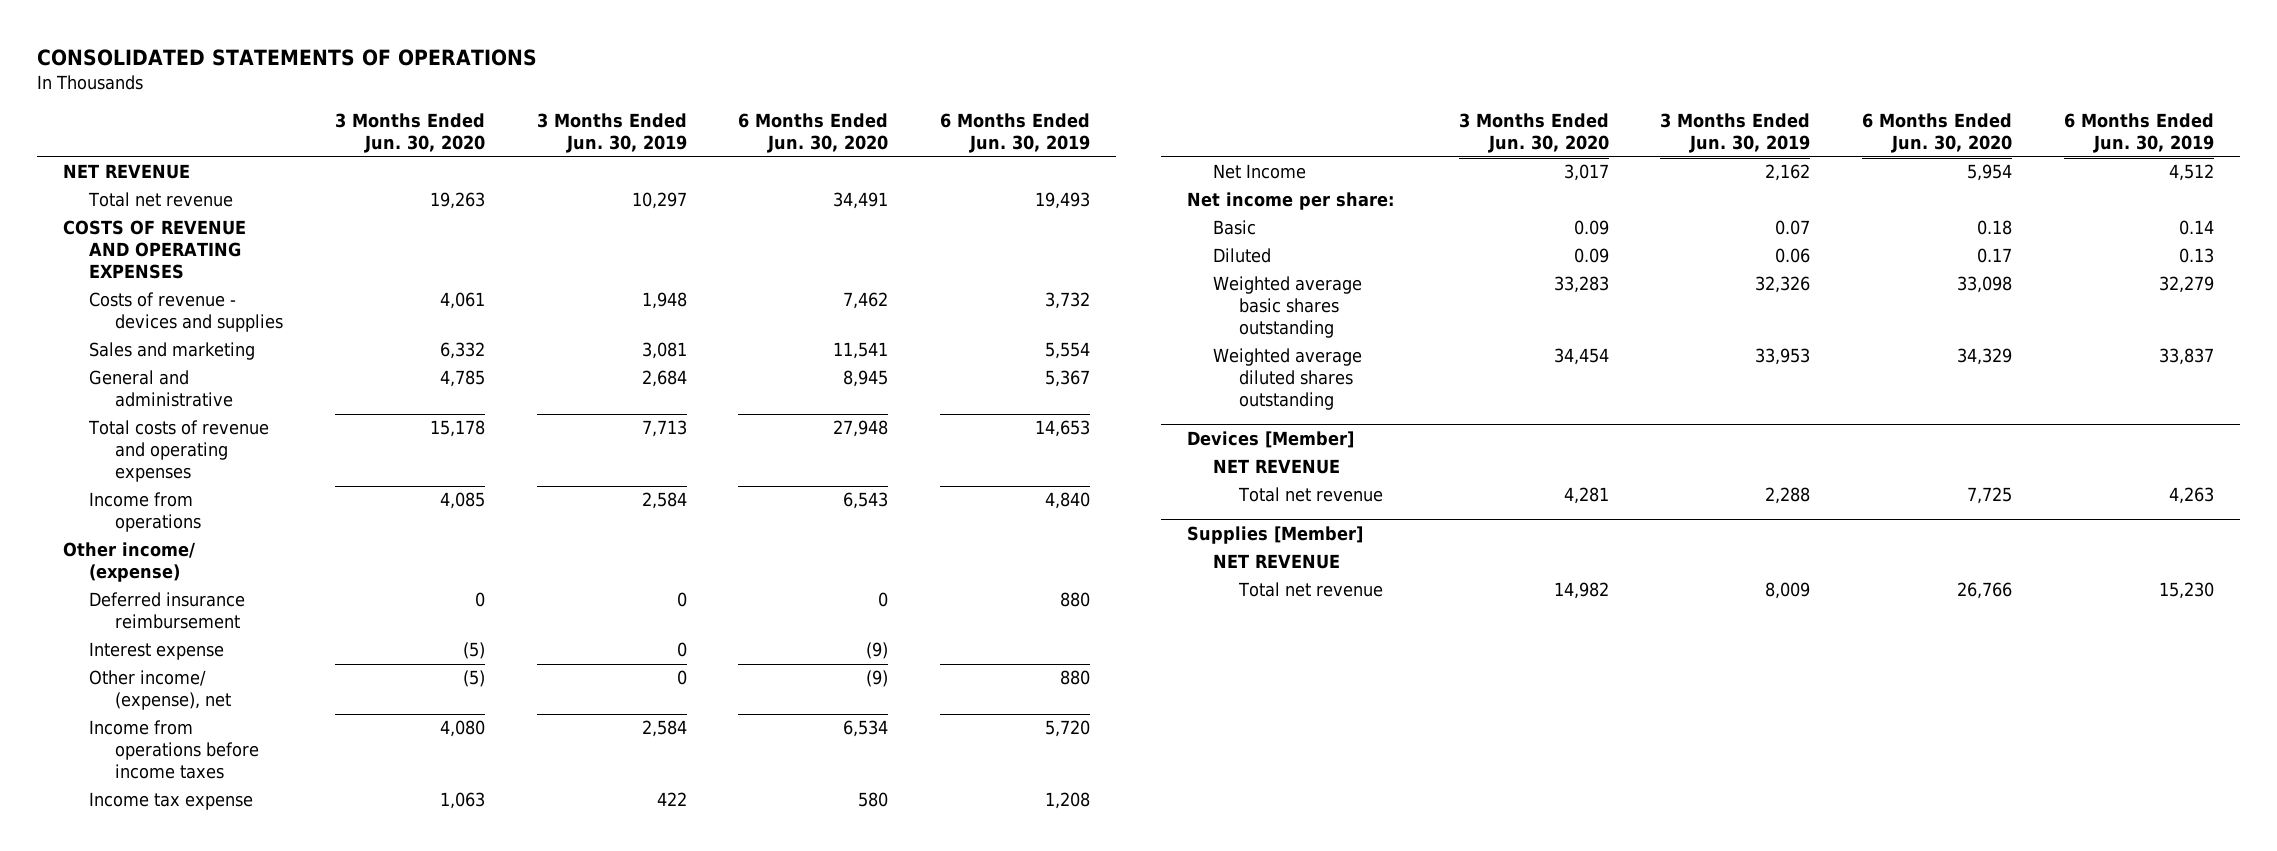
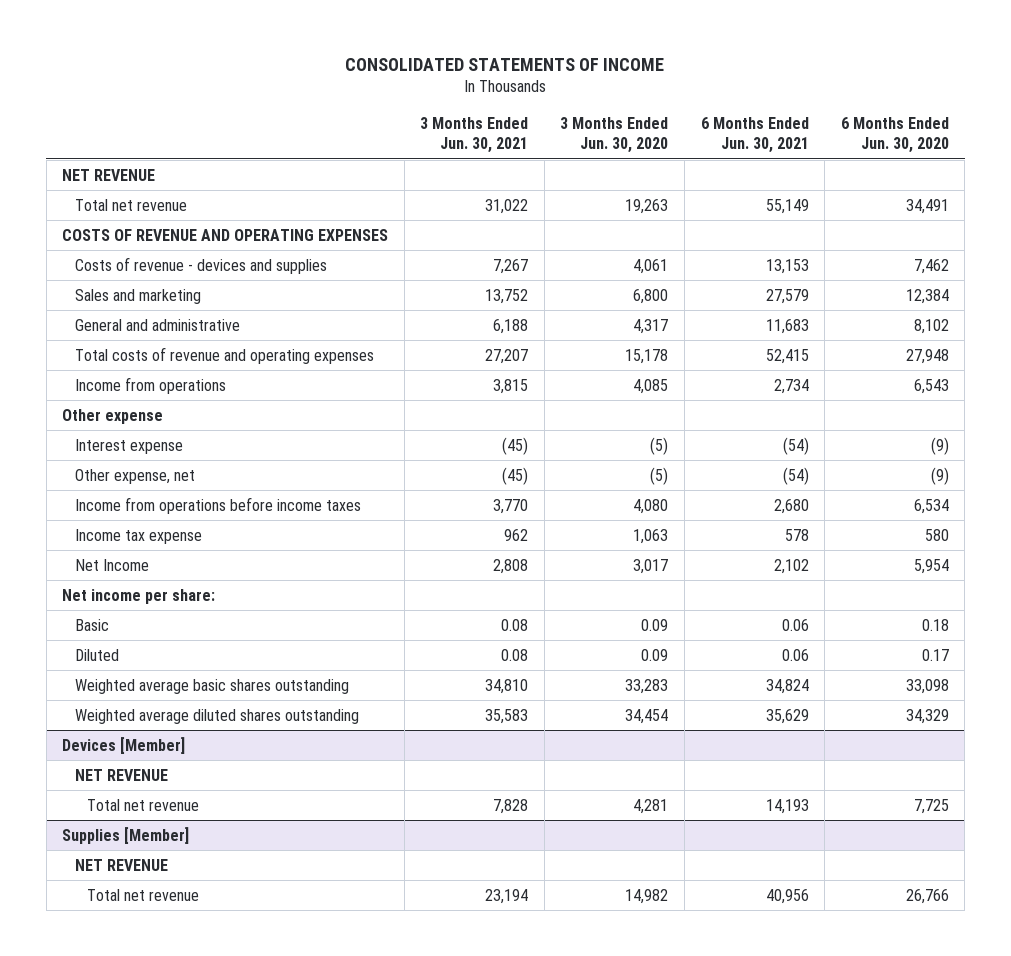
- CONSOLIDATED STATEMENTS OF OPERATIONS
+ CONSOLIDATED STATEMENTS OF INCOME
- | 3 Months Ended Jun. 30, 2020 | 3 Months Ended Jun. 30, 2019 | 6 Months Ended Jun. 30, 2020 | 6 Months Ended Jun. 30, 2019
+ | 3 Months Ended Jun. 30, 2021 | 3 Months Ended Jun. 30, 2020 | 6 Months Ended Jun. 30, 2021 | 6 Months Ended Jun. 30, 2020
- Sales and marketing | 6,332 | 3,081 | 11,541 | 5,554
- General and administrative | 4,785 | 2,684 | 8,945 | 5,367
+ Sales and marketing | 13,752 | 6,800 | 27,579 | 12,384
+ General and administrative | 6,188 | 4,317 | 11,683 | 8,102
- Other income/ (expense)
- Deferred insurance reimbursement | 0 | 0 | 0 | 880
+ Other expense
- Other income/ (expense), net | (5) | 0 | (9) | 880
+ Other expense, net | (45) | (5) | (54) | (9)

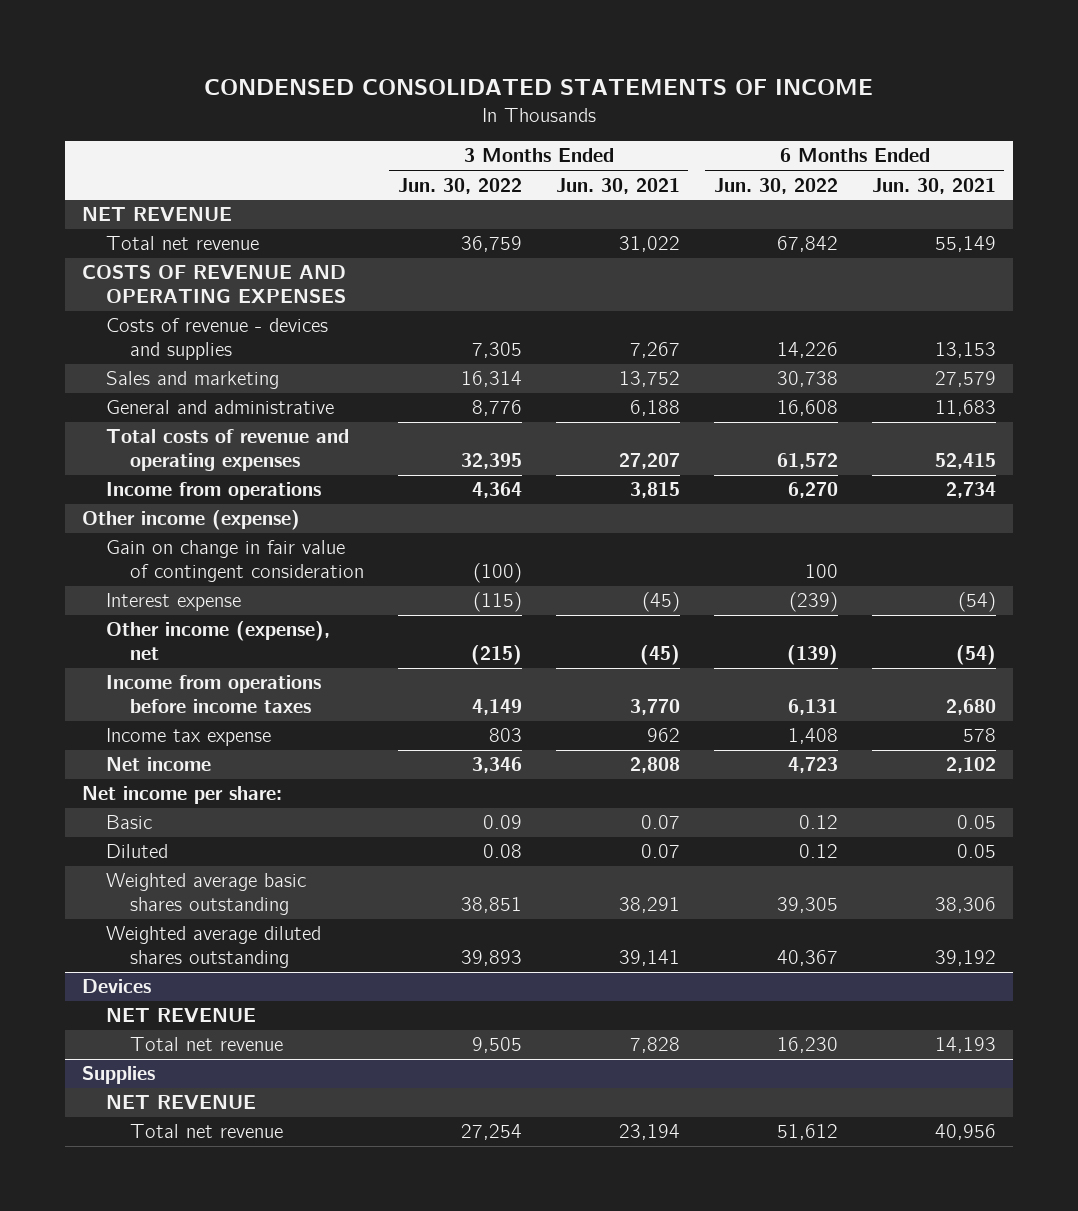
- CONSOLIDATED STATEMENTS OF INCOME
+ CONDENSED CONSOLIDATED STATEMENTS OF INCOME
- | 3 Months Ended Jun. 30, 2021 | 3 Months Ended Jun. 30, 2020 | 6 Months Ended Jun. 30, 2021 | 6 Months Ended Jun. 30, 2020
+ | 3 Months Ended Jun. 30, 2022 | 3 Months Ended Jun. 30, 2021 | 6 Months Ended Jun. 30, 2022 | 6 Months Ended Jun. 30, 2021
- Other expense
+ Other income (expense)
+ Gain on change in fair value of contingent consideration | (100) | | 100 |
- Other expense, net | (45) | (5) | (54) | (9)
+ Other income (expense), net | (215) | (45) | (139) | (54)
- Net Income | 2,808 | 3,017 | 2,102 | 5,954
+ Net income | 3,346 | 2,808 | 4,723 | 2,102
- Basic | 0.08 | 0.09 | 0.06 | 0.18
- Diluted | 0.08 | 0.09 | 0.06 | 0.17
- Weighted average basic shares outstanding | 34,810 | 33,283 | 34,824 | 33,098
- Weighted average diluted shares outstanding | 35,583 | 34,454 | 35,629 | 34,329
- Devices [Member]
+ Basic | 0.09 | 0.07 | 0.12 | 0.05
+ Diluted | 0.08 | 0.07 | 0.12 | 0.05
+ Weighted average basic shares outstanding | 38,851 | 38,291 | 39,305 | 38,306
+ Weighted average diluted shares outstanding | 39,893 | 39,141 | 40,367 | 39,192
+ Devices
- Supplies [Member]
+ Supplies

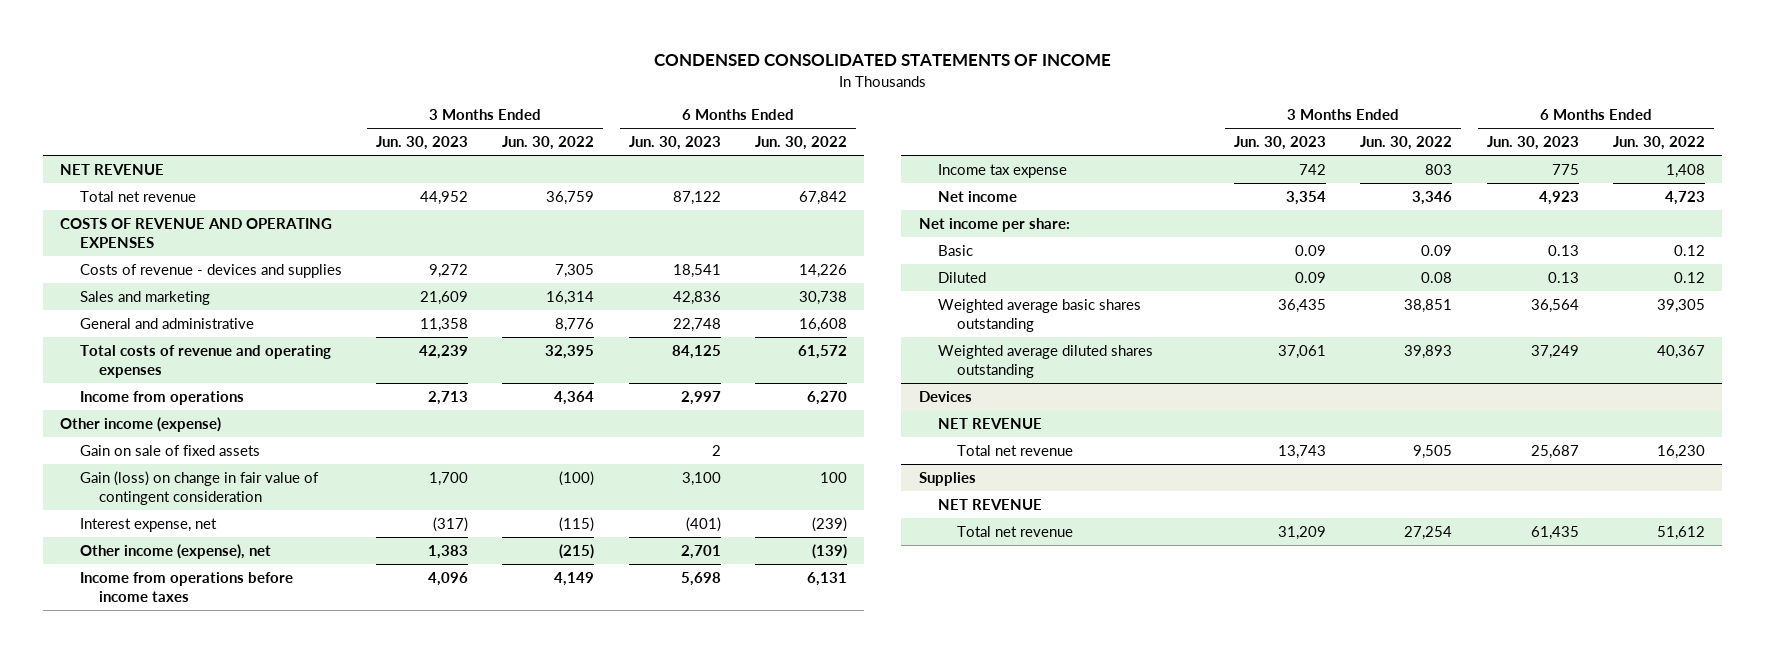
- | 3 Months Ended Jun. 30, 2022 | 3 Months Ended Jun. 30, 2021 | 6 Months Ended Jun. 30, 2022 | 6 Months Ended Jun. 30, 2021
+ | 3 Months Ended Jun. 30, 2023 | 3 Months Ended Jun. 30, 2022 | 6 Months Ended Jun. 30, 2023 | 6 Months Ended Jun. 30, 2022
- Gain on change in fair value of contingent consideration | (100) | | 100 |
- Interest expense | (115) | (45) | (239) | (54)
+ Gain on sale of fixed assets | | | 2 |
+ Gain (loss) on change in fair value of contingent consideration | 1,700 | (100) | 3,100 | 100
+ Interest expense, net | (317) | (115) | (401) | (239)

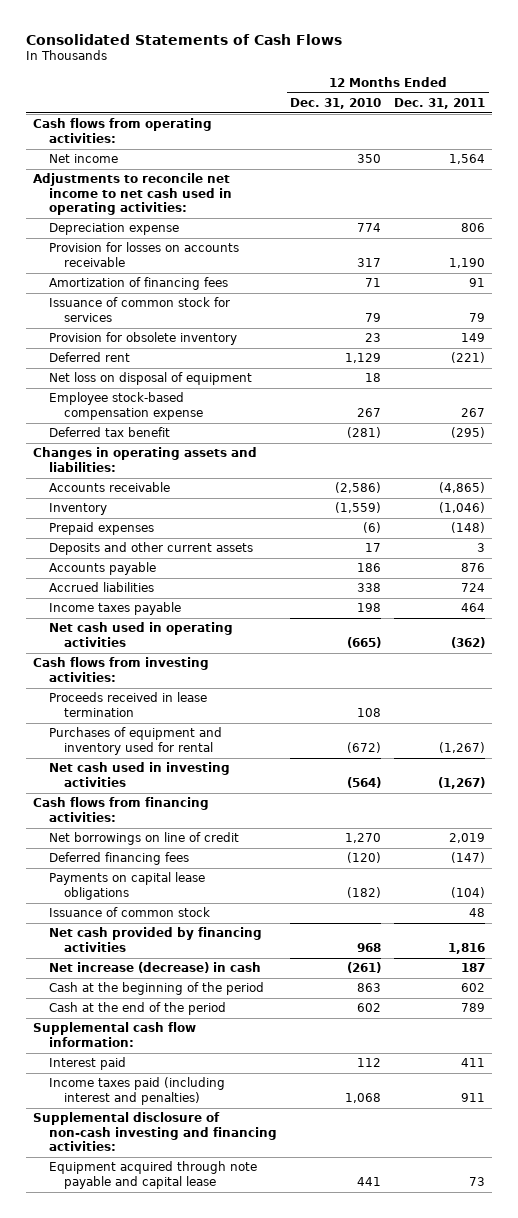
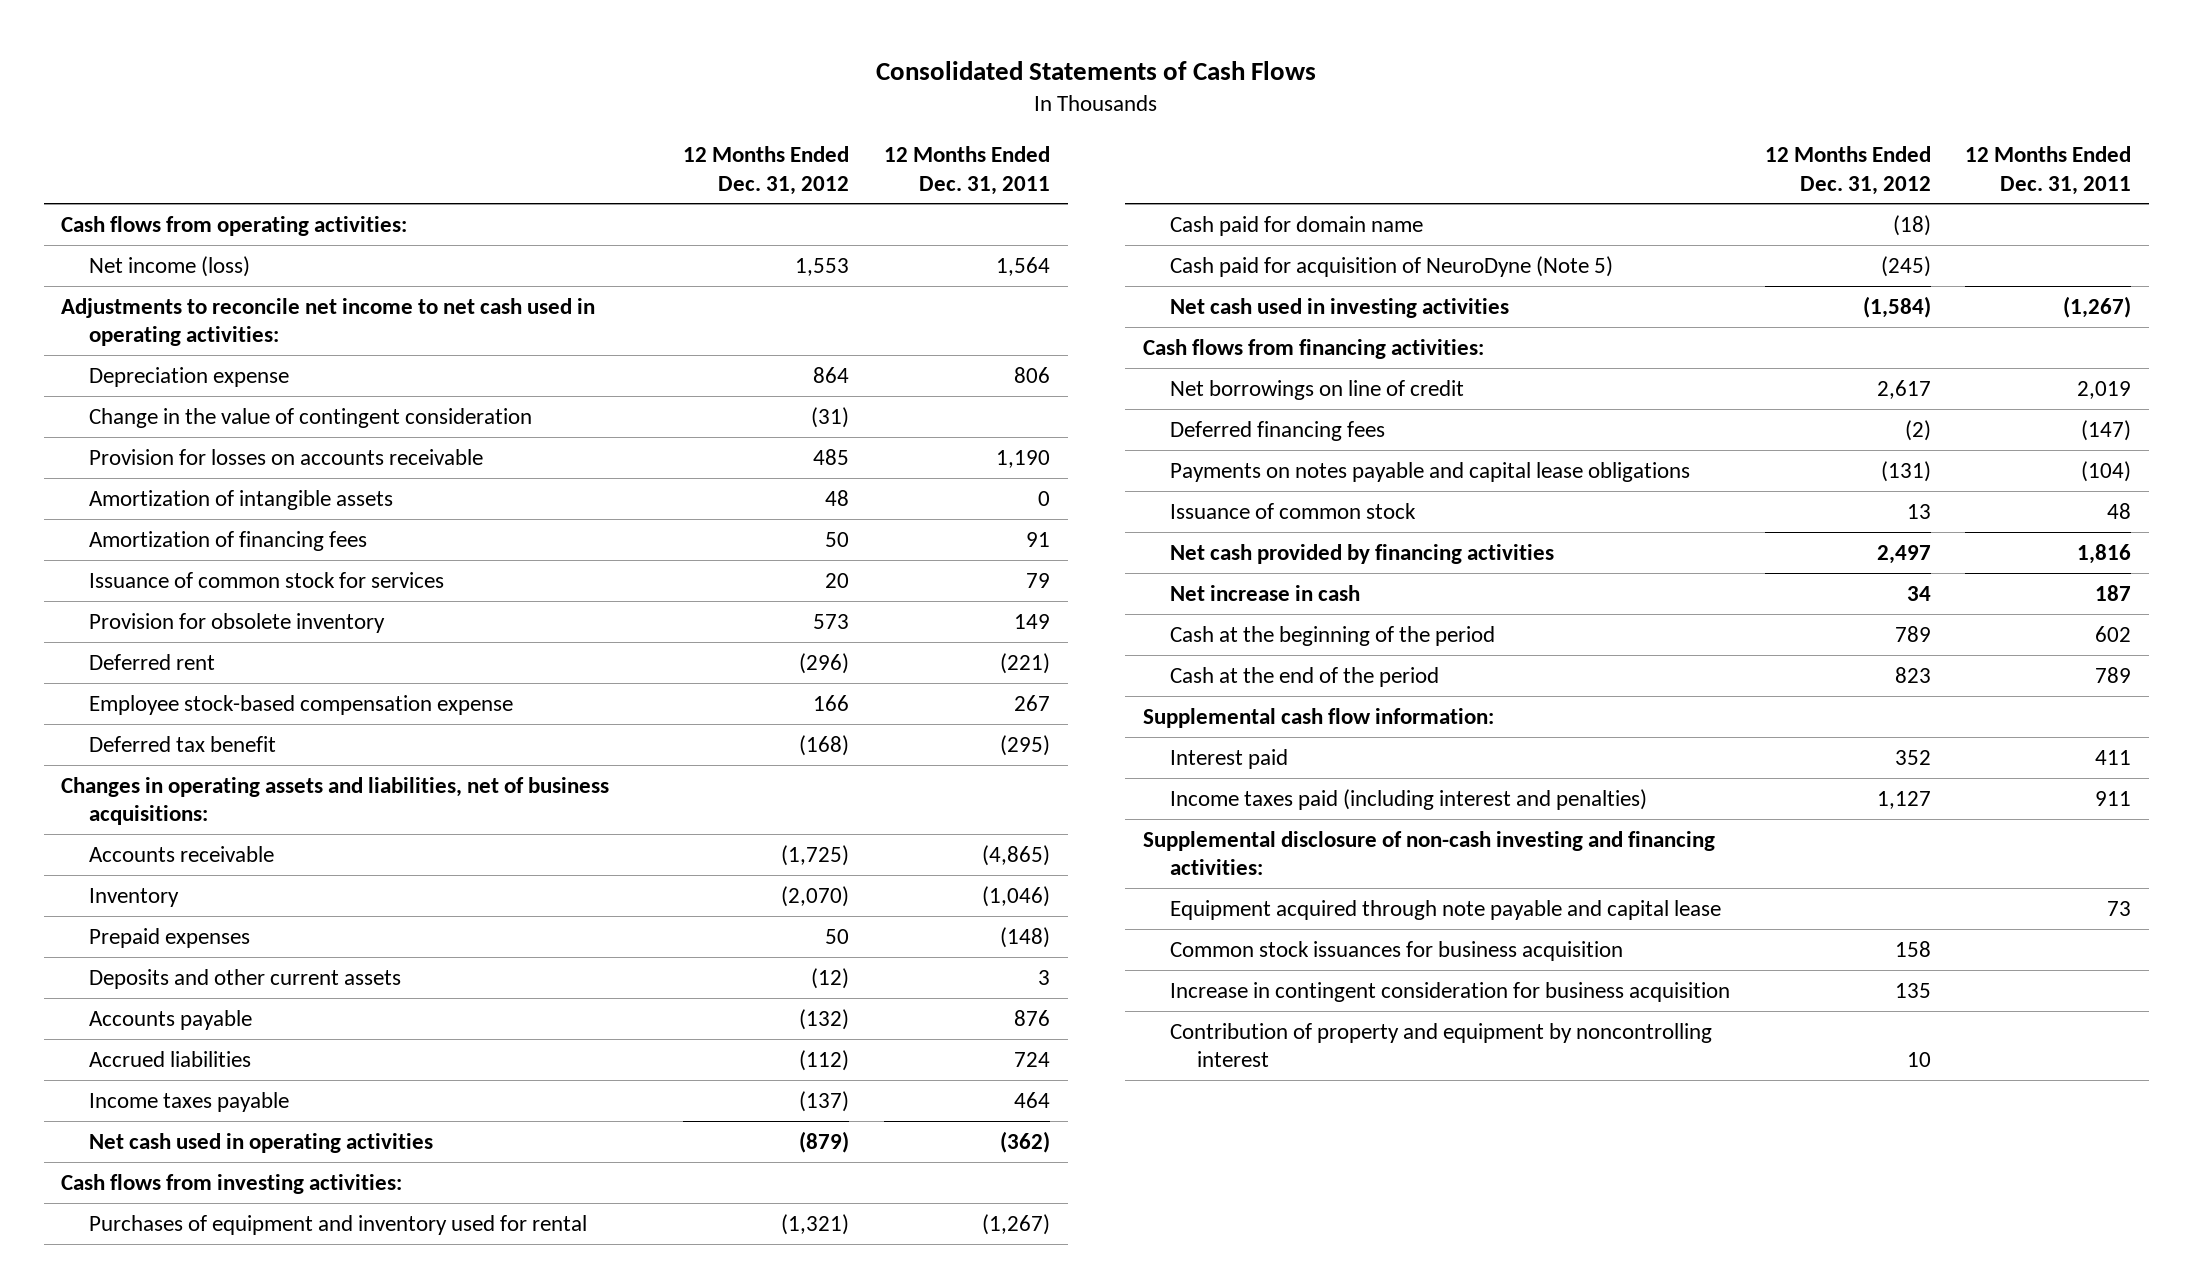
- | 12 Months Ended Dec. 31, 2010 | 12 Months Ended Dec. 31, 2011
+ | 12 Months Ended Dec. 31, 2012 | 12 Months Ended Dec. 31, 2011
- Net income | 350 | 1,564
+ Net income (loss) | 1,553 | 1,564
+ Change in the value of contingent consideration | (31) |
+ Amortization of intangible assets | 48 | 0
- Net loss on disposal of equipment | 18 |
- Changes in operating assets and liabilities:
+ Changes in operating assets and liabilities, net of business acquisitions:
- Proceeds received in lease termination | 108 |
+ Cash paid for domain name | (18) |
+ Cash paid for acquisition of NeuroDyne (Note 5) | (245) |
- Payments on capital lease obligations | (182) | (104)
+ Payments on notes payable and capital lease obligations | (131) | (104)
- Net increase (decrease) in cash | (261) | 187
+ Net increase in cash | 34 | 187
+ Common stock issuances for business acquisition | 158 |
+ Increase in contingent consideration for business acquisition | 135 |
+ Contribution of property and equipment by noncontrolling interest | 10 |

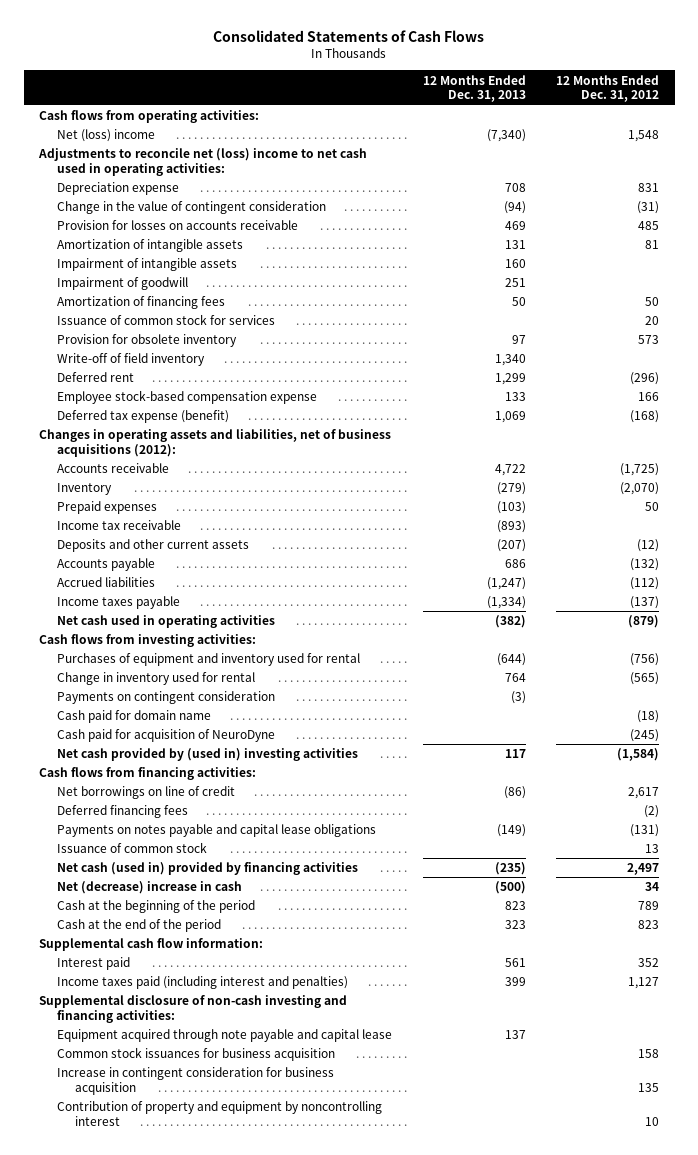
- | 12 Months Ended Dec. 31, 2012 | 12 Months Ended Dec. 31, 2011
+ | 12 Months Ended Dec. 31, 2013 | 12 Months Ended Dec. 31, 2012
- Net income (loss) | 1,553 | 1,564
- Adjustments to reconcile net income to net cash used in operating activities:
- Depreciation expense | 864 | 806
+ Net (loss) income | (7,340) | 1,548
+ Adjustments to reconcile net (loss) income to net cash used in operating activities:
+ Depreciation expense | 708 | 831
- Amortization of intangible assets | 48 | 0
+ Amortization of intangible assets | 131 | 81
+ Impairment of intangible assets | 160 |
+ Impairment of goodwill | 251 |
+ Write-off of field inventory | 1,340 |
- Deferred tax benefit | (168) | (295)
- Changes in operating assets and liabilities, net of business acquisitions:
+ Deferred tax expense (benefit) | 1,069 | (168)
+ Changes in operating assets and liabilities, net of business acquisitions (2012):
+ Income tax receivable | (893) |
- Purchases of equipment and inventory used for rental | (1,321) | (1,267)
+ Purchases of equipment and inventory used for rental | (644) | (756)
+ Change in inventory used for rental | 764 | (565)
+ Payments on contingent consideration | (3) |
- Cash paid for acquisition of NeuroDyne (Note 5) | (245) |
- Net cash used in investing activities | (1,584) | (1,267)
+ Cash paid for acquisition of NeuroDyne | | (245)
+ Net cash provided by (used in) investing activities | 117 | (1,584)
- Net cash provided by financing activities | 2,497 | 1,816
- Net increase in cash | 34 | 187
+ Net cash (used in) provided by financing activities | (235) | 2,497
+ Net (decrease) increase in cash | (500) | 34

